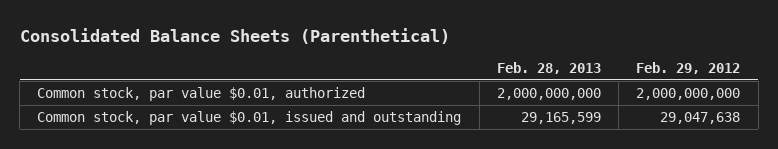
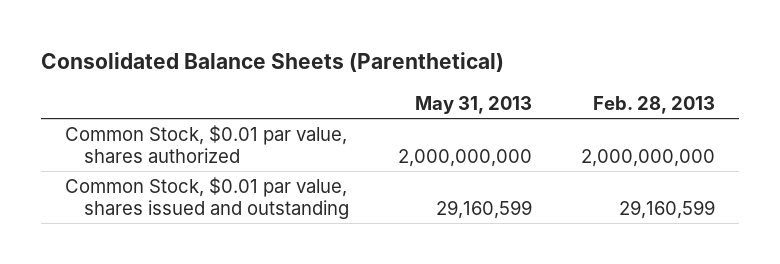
- | Feb. 28, 2013 | Feb. 29, 2012
+ | May 31, 2013 | Feb. 28, 2013
- Common stock, par value $0.01, authorized | 2,000,000,000 | 2,000,000,000
- Common stock, par value $0.01, issued and outstanding | 29,165,599 | 29,047,638
+ Common Stock, $0.01 par value, shares authorized | 2,000,000,000 | 2,000,000,000
+ Common Stock, $0.01 par value, shares issued and outstanding | 29,160,599 | 29,160,599

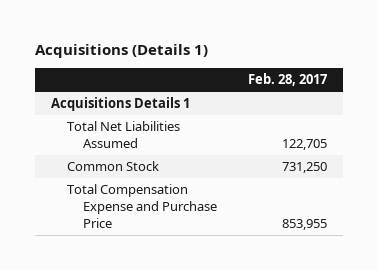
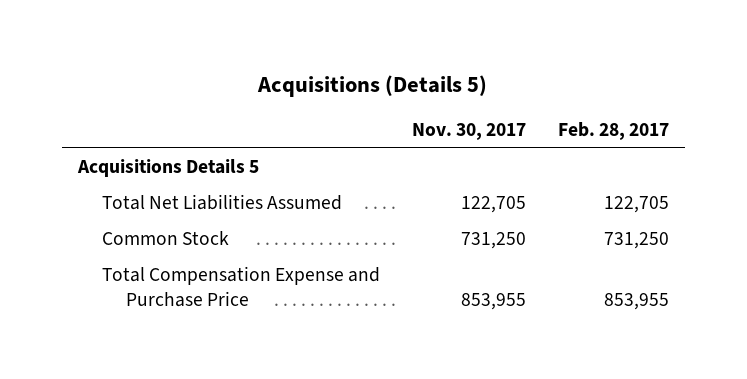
- Acquisitions (Details 1)
+ Acquisitions (Details 5)
- | Feb. 28, 2017
+ | Nov. 30, 2017 | Feb. 28, 2017
- Acquisitions Details 1
+ Acquisitions Details 5

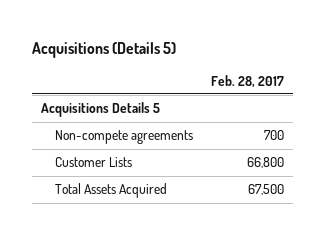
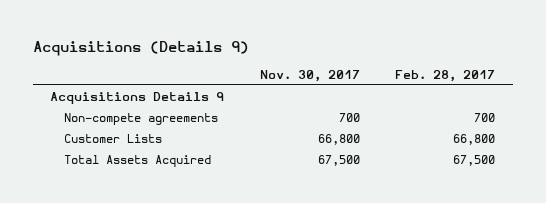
- Acquisitions (Details 5)
+ Acquisitions (Details 9)
- | Feb. 28, 2017
+ | Nov. 30, 2017 | Feb. 28, 2017
- Acquisitions Details 5
+ Acquisitions Details 9

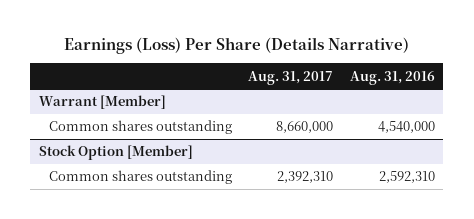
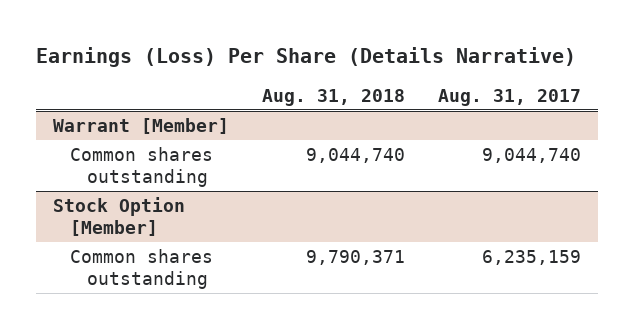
- | Aug. 31, 2017 | Aug. 31, 2016
+ | Aug. 31, 2018 | Aug. 31, 2017
@ Warrant [Member]
- Common shares outstanding | 8,660,000 | 4,540,000
+ Common shares outstanding | 9,044,740 | 9,044,740
@ Stock Option [Member]
- Common shares outstanding | 2,392,310 | 2,592,310
+ Common shares outstanding | 9,790,371 | 6,235,159

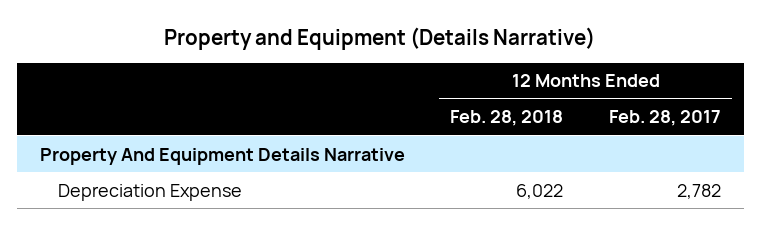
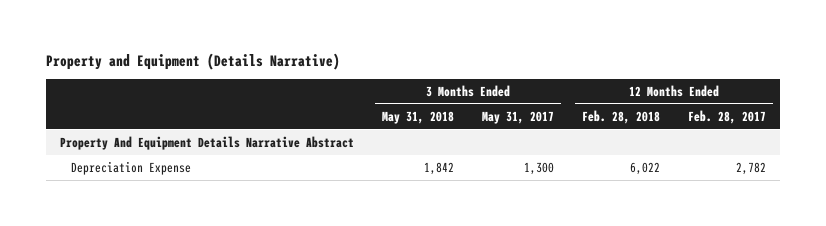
- | 12 Months Ended Feb. 28, 2018 | 12 Months Ended Feb. 28, 2017
+ | 3 Months Ended May 31, 2018 | 3 Months Ended May 31, 2017 | 12 Months Ended Feb. 28, 2018 | 12 Months Ended Feb. 28, 2017
- Property And Equipment Details Narrative
+ Property And Equipment Details Narrative Abstract

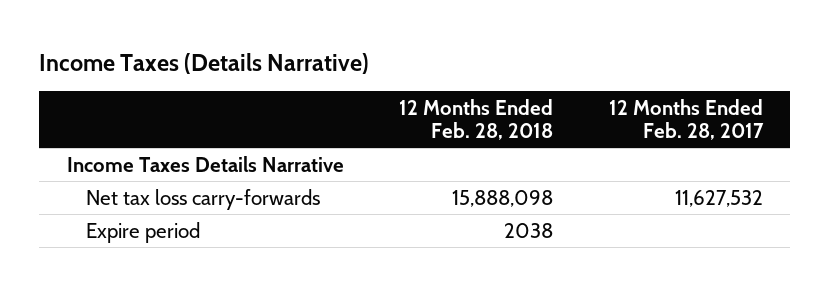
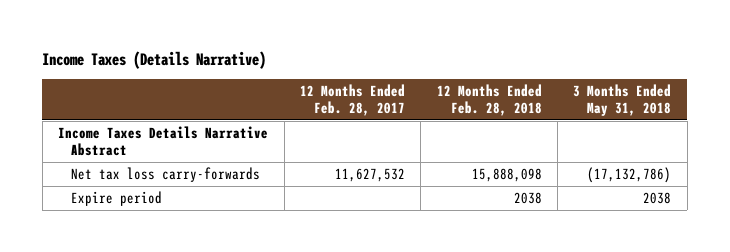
- | 12 Months Ended Feb. 28, 2018 | 12 Months Ended Feb. 28, 2017
+ | 12 Months Ended Feb. 28, 2017 | 12 Months Ended Feb. 28, 2018 | 3 Months Ended May 31, 2018
- Income Taxes Details Narrative
+ Income Taxes Details Narrative Abstract

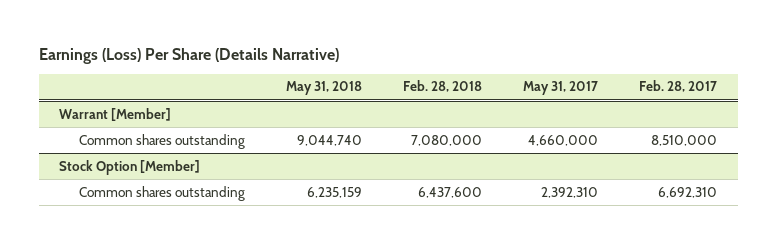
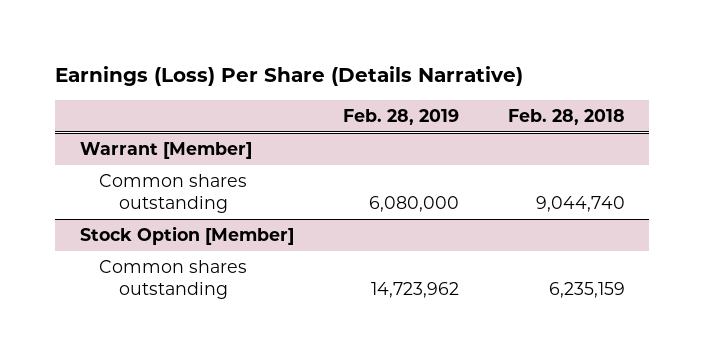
- | May 31, 2018 | Feb. 28, 2018 | May 31, 2017 | Feb. 28, 2017
+ | Feb. 28, 2019 | Feb. 28, 2018
@ Warrant [Member]
- Common shares outstanding | 9,044,740 | 7,080,000 | 4,660,000 | 8,510,000
+ Common shares outstanding | 6,080,000 | 9,044,740
@ Stock Option [Member]
- Common shares outstanding | 6,235,159 | 6,437,600 | 2,392,310 | 6,692,310
+ Common shares outstanding | 14,723,962 | 6,235,159

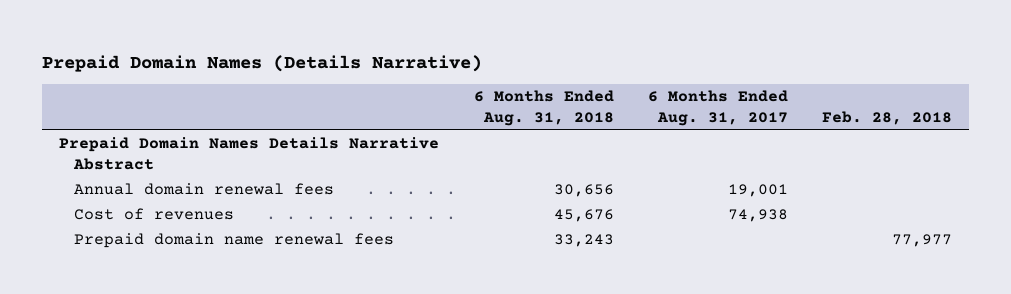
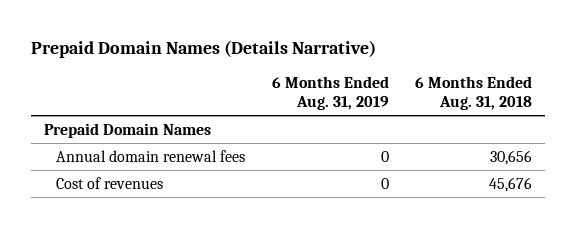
- | 6 Months Ended Aug. 31, 2018 | 6 Months Ended Aug. 31, 2017 | Feb. 28, 2018
+ | 6 Months Ended Aug. 31, 2019 | 6 Months Ended Aug. 31, 2018
- Prepaid Domain Names Details Narrative Abstract
+ Prepaid Domain Names
- Prepaid domain name renewal fees | 33,243 | | 77,977

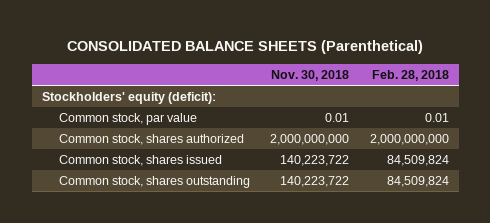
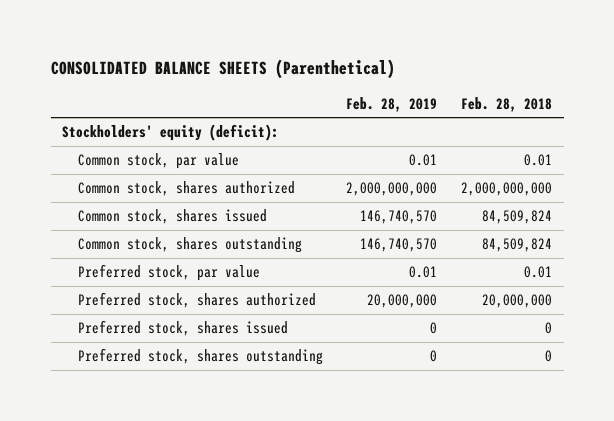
- | Nov. 30, 2018 | Feb. 28, 2018
+ | Feb. 28, 2019 | Feb. 28, 2018
+ Preferred stock, par value | 0.01 | 0.01
+ Preferred stock, shares authorized | 20,000,000 | 20,000,000
+ Preferred stock, shares issued | 0 | 0
+ Preferred stock, shares outstanding | 0 | 0

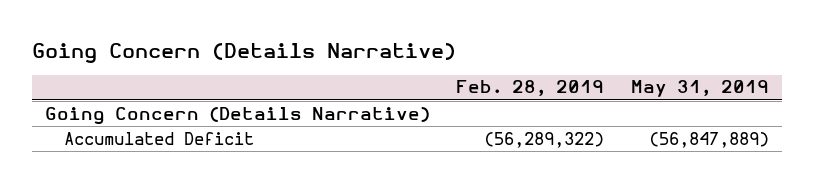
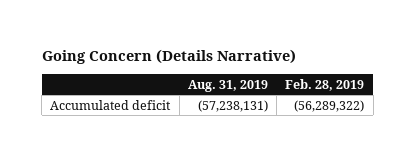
- | Feb. 28, 2019 | May 31, 2019
+ | Aug. 31, 2019 | Feb. 28, 2019
- Going Concern (Details Narrative)
- Accumulated Deficit | (56,289,322) | (56,847,889)
+ Accumulated deficit | (57,238,131) | (56,289,322)

